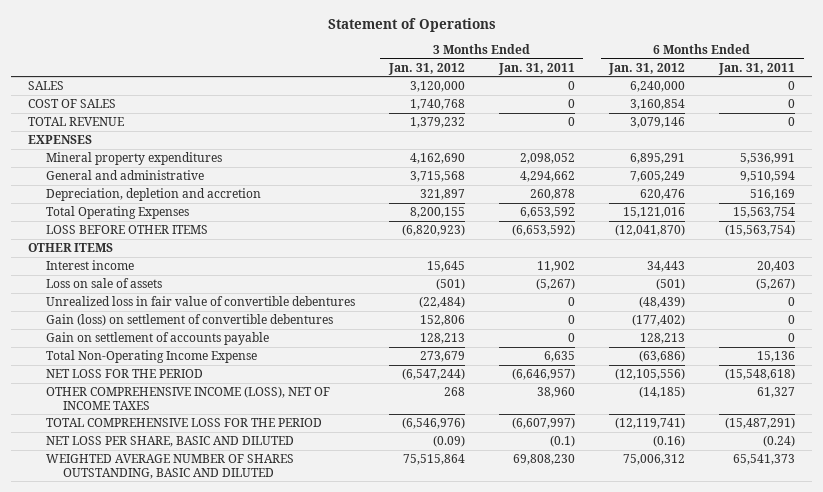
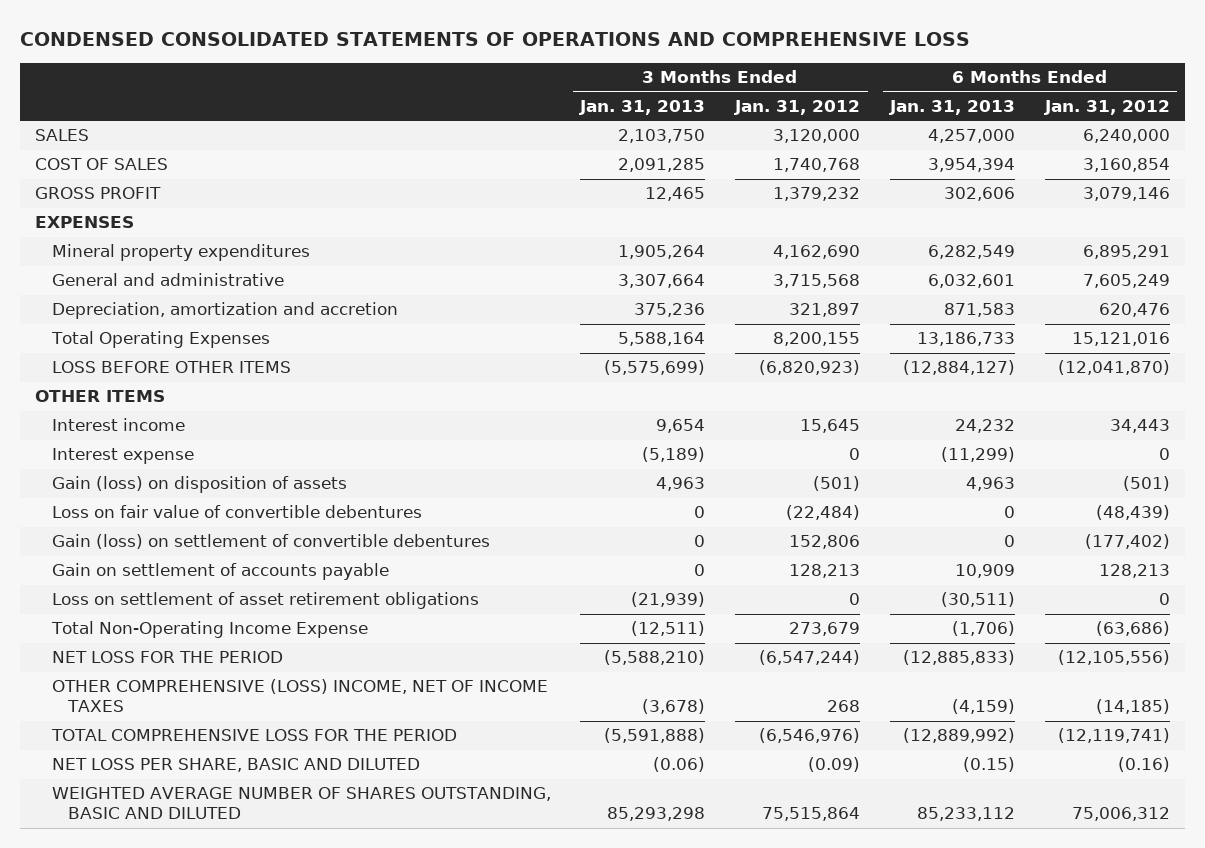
- Statement of Operations
+ CONDENSED CONSOLIDATED STATEMENTS OF OPERATIONS AND COMPREHENSIVE LOSS
- | 3 Months Ended Jan. 31, 2012 | 3 Months Ended Jan. 31, 2011 | 6 Months Ended Jan. 31, 2012 | 6 Months Ended Jan. 31, 2011
+ | 3 Months Ended Jan. 31, 2013 | 3 Months Ended Jan. 31, 2012 | 6 Months Ended Jan. 31, 2013 | 6 Months Ended Jan. 31, 2012
- TOTAL REVENUE | 1,379,232 | 0 | 3,079,146 | 0
+ GROSS PROFIT | 12,465 | 1,379,232 | 302,606 | 3,079,146
- Depreciation, depletion and accretion | 321,897 | 260,878 | 620,476 | 516,169
+ Depreciation, amortization and accretion | 375,236 | 321,897 | 871,583 | 620,476
- Loss on sale of assets | (501) | (5,267) | (501) | (5,267)
- Unrealized loss in fair value of convertible debentures | (22,484) | 0 | (48,439) | 0
+ Interest expense | (5,189) | 0 | (11,299) | 0
+ Gain (loss) on disposition of assets | 4,963 | (501) | 4,963 | (501)
+ Loss on fair value of convertible debentures | 0 | (22,484) | 0 | (48,439)
+ Loss on settlement of asset retirement obligations | (21,939) | 0 | (30,511) | 0
- OTHER COMPREHENSIVE INCOME (LOSS), NET OF INCOME TAXES | 268 | 38,960 | (14,185) | 61,327
+ OTHER COMPREHENSIVE (LOSS) INCOME, NET OF INCOME TAXES | (3,678) | 268 | (4,159) | (14,185)

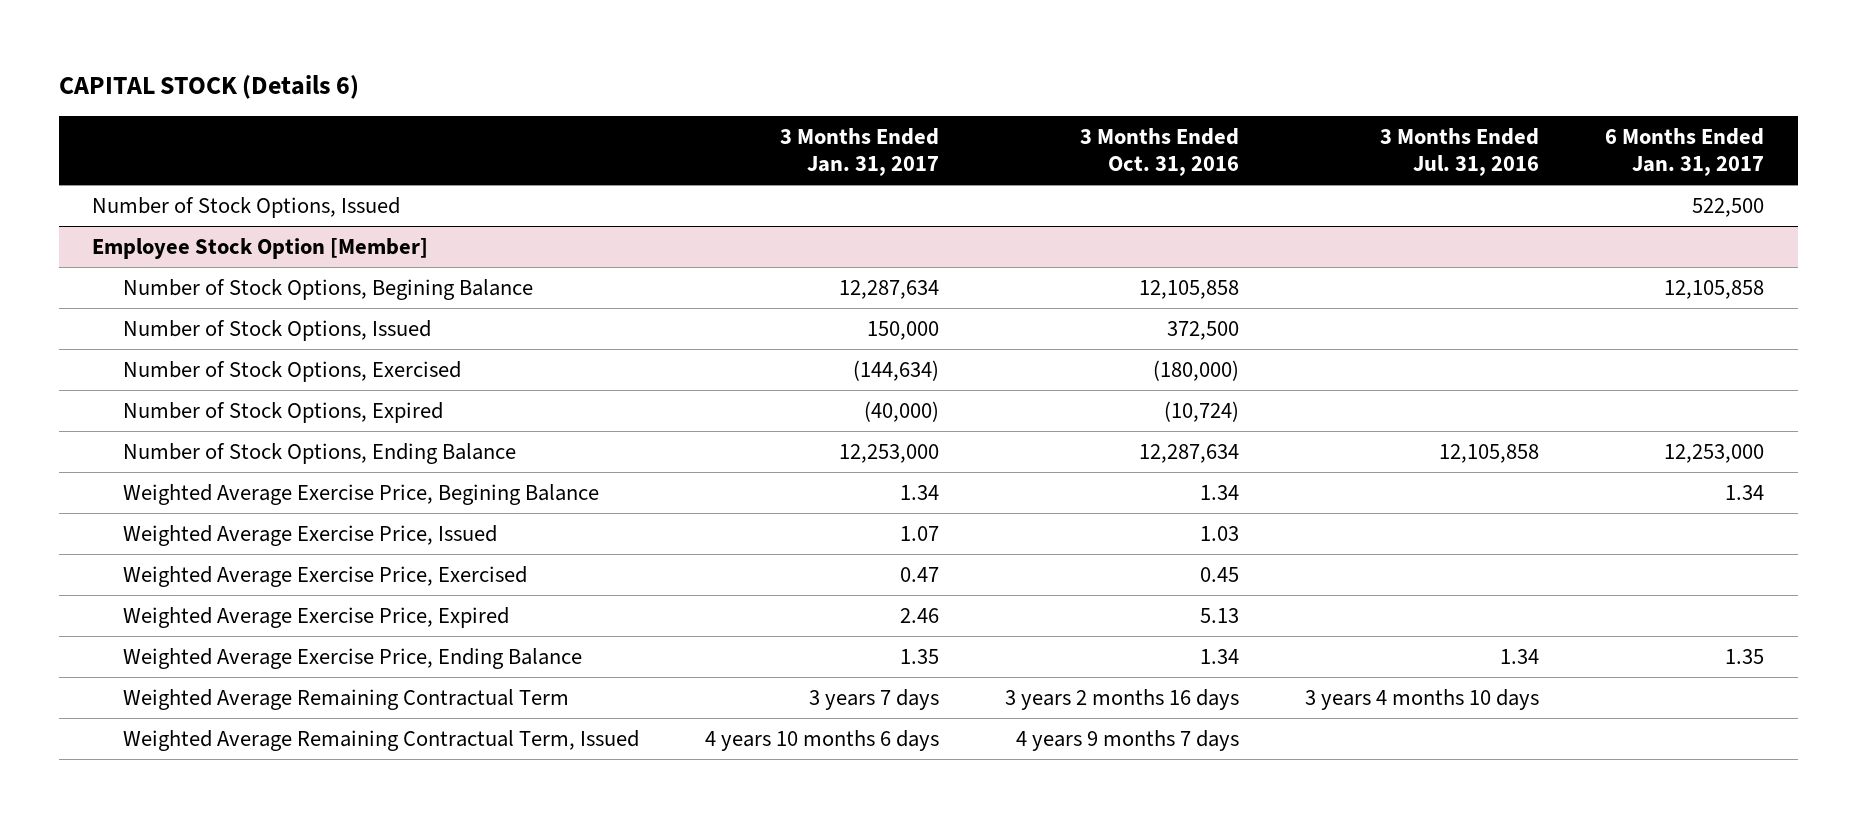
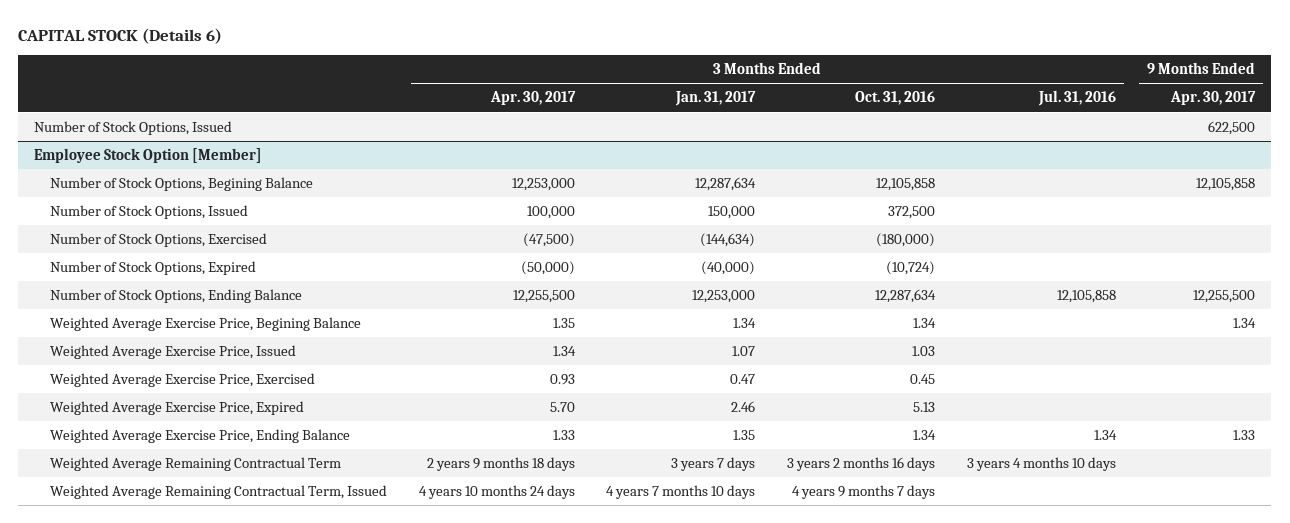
- | 3 Months Ended Jan. 31, 2017 | 3 Months Ended Oct. 31, 2016 | 3 Months Ended Jul. 31, 2016 | 6 Months Ended Jan. 31, 2017
+ | 3 Months Ended Apr. 30, 2017 | 3 Months Ended Jan. 31, 2017 | 3 Months Ended Oct. 31, 2016 | 3 Months Ended Jul. 31, 2016 | 9 Months Ended Apr. 30, 2017
@ Employee Stock Option [Member]
- Weighted Average Remaining Contractual Term, Issued | 4 years 10 months 6 days | 4 years 9 months 7 days | |
+ Weighted Average Remaining Contractual Term, Issued | 4 years 10 months 24 days | 4 years 7 months 10 days | 4 years 9 months 7 days | |

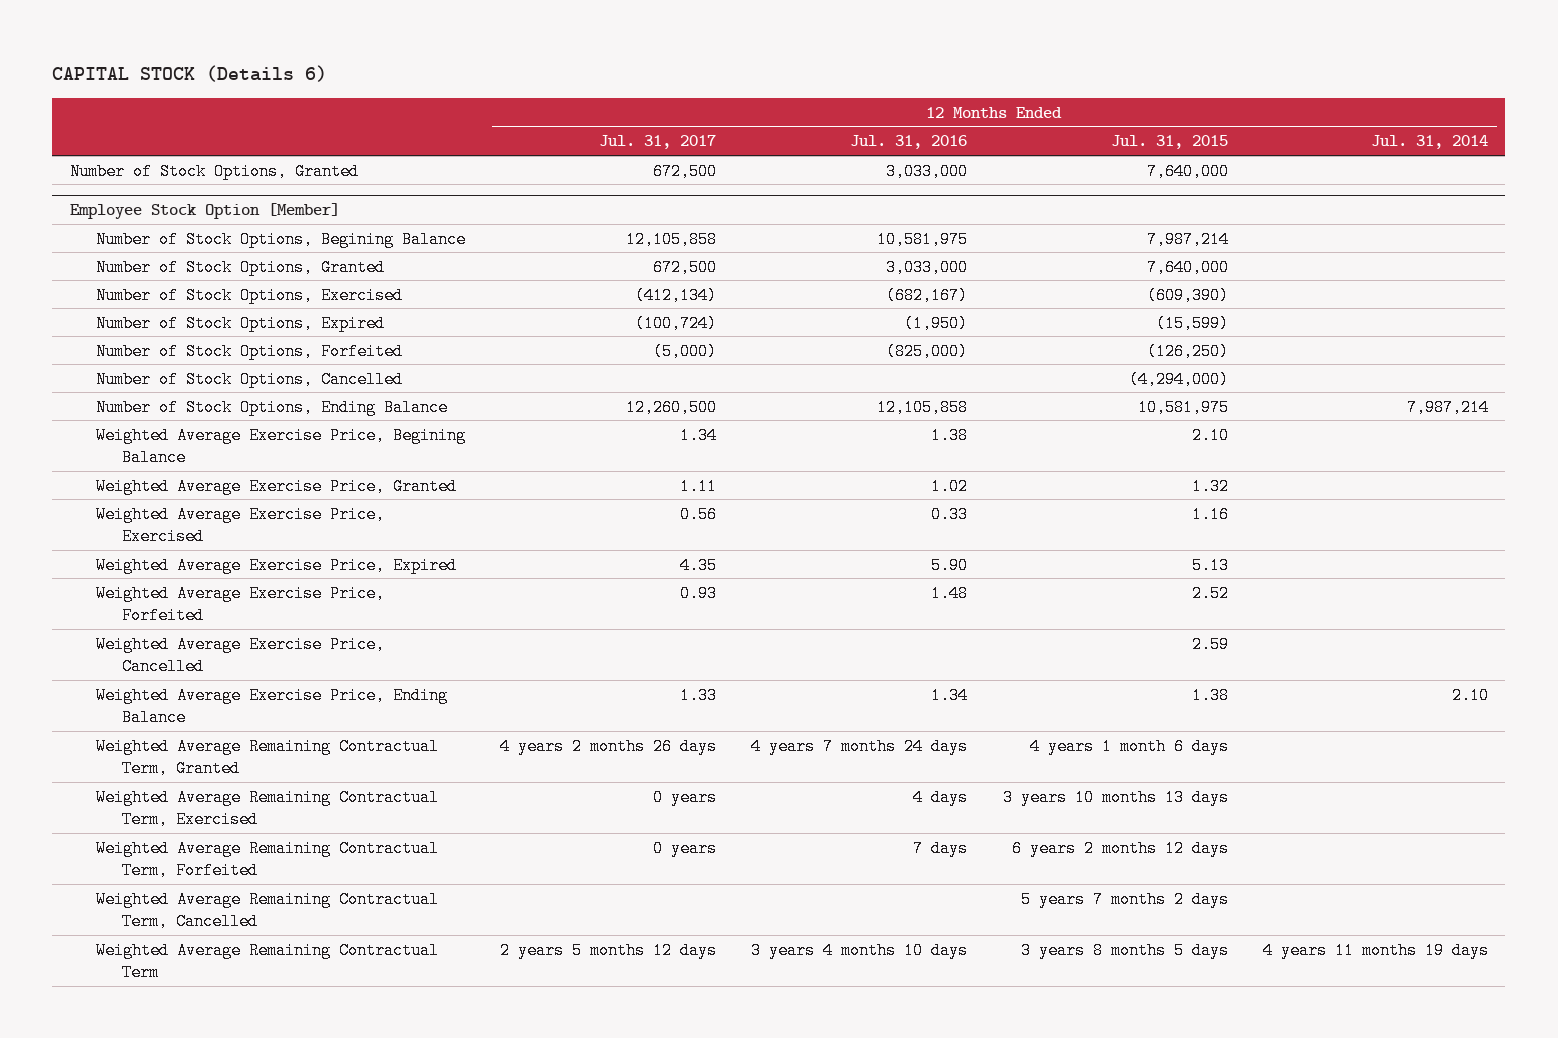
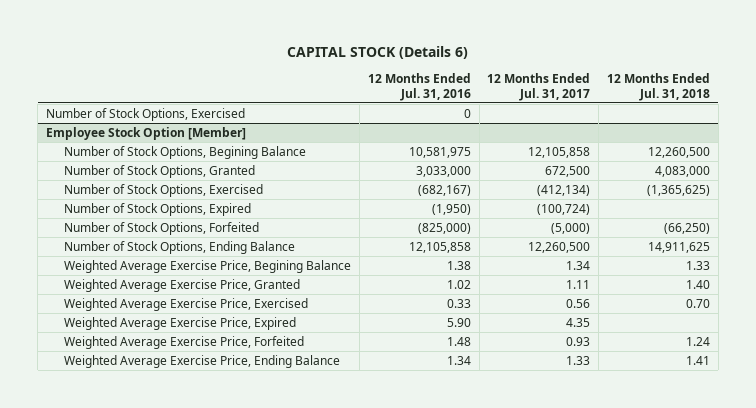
- | 12 Months Ended Jul. 31, 2017 | 12 Months Ended Jul. 31, 2016 | 12 Months Ended Jul. 31, 2015 | 12 Months Ended Jul. 31, 2014
+ | 12 Months Ended Jul. 31, 2016 | 12 Months Ended Jul. 31, 2017 | 12 Months Ended Jul. 31, 2018
- Number of Stock Options, Granted | 672,500 | 3,033,000 | 7,640,000 |
+ Number of Stock Options, Exercised | 0 | |
@ Employee Stock Option [Member]
- Number of Stock Options, Cancelled | | | (4,294,000) |
- Weighted Average Exercise Price, Cancelled | | | 2.59 |
- Weighted Average Remaining Contractual Term, Granted | 4 years 2 months 26 days | 4 years 7 months 24 days | 4 years 1 month 6 days |
- Weighted Average Remaining Contractual Term, Exercised | 0 years | 4 days | 3 years 10 months 13 days |
- Weighted Average Remaining Contractual Term, Forfeited | 0 years | 7 days | 6 years 2 months 12 days |
- Weighted Average Remaining Contractual Term, Cancelled | | | 5 years 7 months 2 days |
- Weighted Average Remaining Contractual Term | 2 years 5 months 12 days | 3 years 4 months 10 days | 3 years 8 months 5 days | 4 years 11 months 19 days

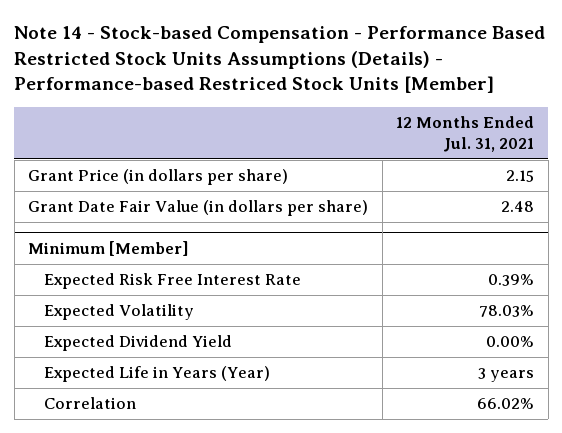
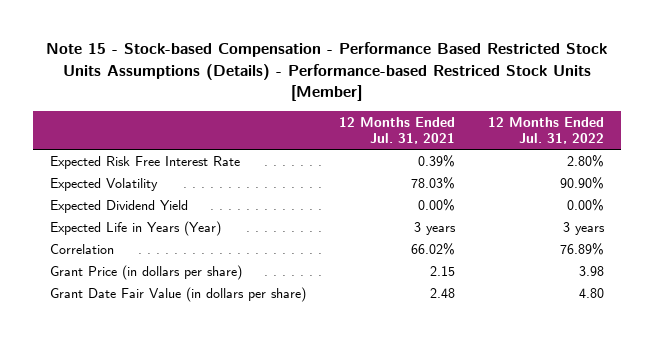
- Note 14 - Stock-based Compensation - Performance Based Restricted Stock Units Assumptions (Details) - Performance-based Restriced Stock Units [Member]
+ Note 15 - Stock-based Compensation - Performance Based Restricted Stock Units Assumptions (Details) - Performance-based Restriced Stock Units [Member]
- | 12 Months Ended Jul. 31, 2021
+ | 12 Months Ended Jul. 31, 2021 | 12 Months Ended Jul. 31, 2022
- Minimum [Member]
moved down: Grant Price (in dollars per share) | 2.15 | 3.98
moved down: Grant Date Fair Value (in dollars per share) | 2.48 | 4.80

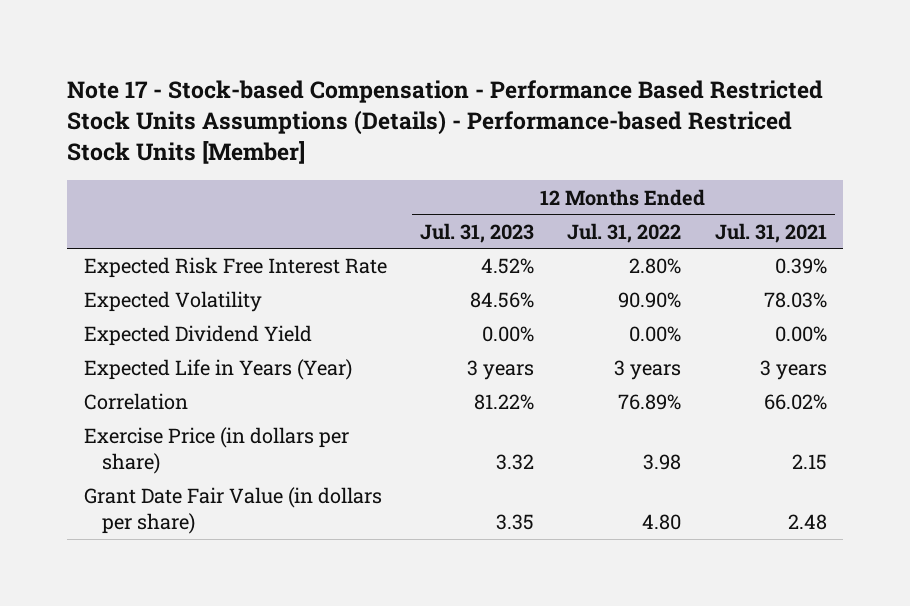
- Note 15 - Stock-based Compensation - Performance Based Restricted Stock Units Assumptions (Details) - Performance-based Restriced Stock Units [Member]
+ Note 17 - Stock-based Compensation - Performance Based Restricted Stock Units Assumptions (Details) - Performance-based Restriced Stock Units [Member]
- | 12 Months Ended Jul. 31, 2021 | 12 Months Ended Jul. 31, 2022
+ | 12 Months Ended Jul. 31, 2023 | 12 Months Ended Jul. 31, 2022 | 12 Months Ended Jul. 31, 2021
- Grant Price (in dollars per share) | 2.15 | 3.98
+ Exercise Price (in dollars per share) | 3.32 | 3.98 | 2.15

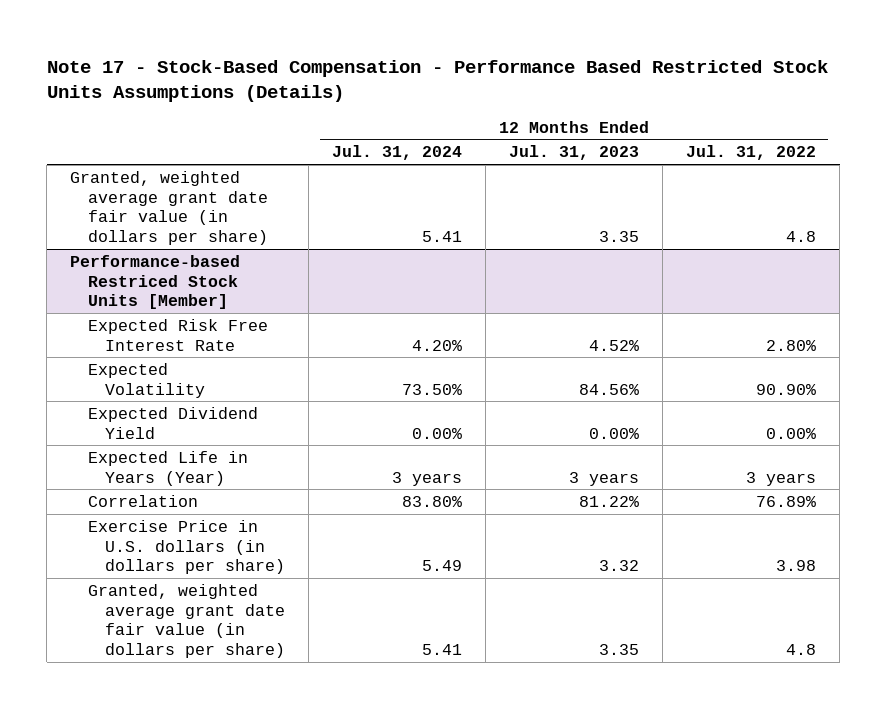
- Note 17 - Stock-based Compensation - Performance Based Restricted Stock Units Assumptions (Details) - Performance-based Restriced Stock Units [Member]
+ Note 17 - Stock-Based Compensation - Performance Based Restricted Stock Units Assumptions (Details)
- | 12 Months Ended Jul. 31, 2023 | 12 Months Ended Jul. 31, 2022 | 12 Months Ended Jul. 31, 2021
+ | 12 Months Ended Jul. 31, 2024 | 12 Months Ended Jul. 31, 2023 | 12 Months Ended Jul. 31, 2022
+ Granted, weighted average grant date fair value (in dollars per share) | 5.41 | 3.35 | 4.8
+ Performance-based Restriced Stock Units [Member]
- Exercise Price (in dollars per share) | 3.32 | 3.98 | 2.15
- Grant Date Fair Value (in dollars per share) | 3.35 | 4.80 | 2.48
+ Exercise Price in U.S. dollars (in dollars per share) | 5.49 | 3.32 | 3.98
+ Granted, weighted average grant date fair value (in dollars per share) | 5.41 | 3.35 | 4.8

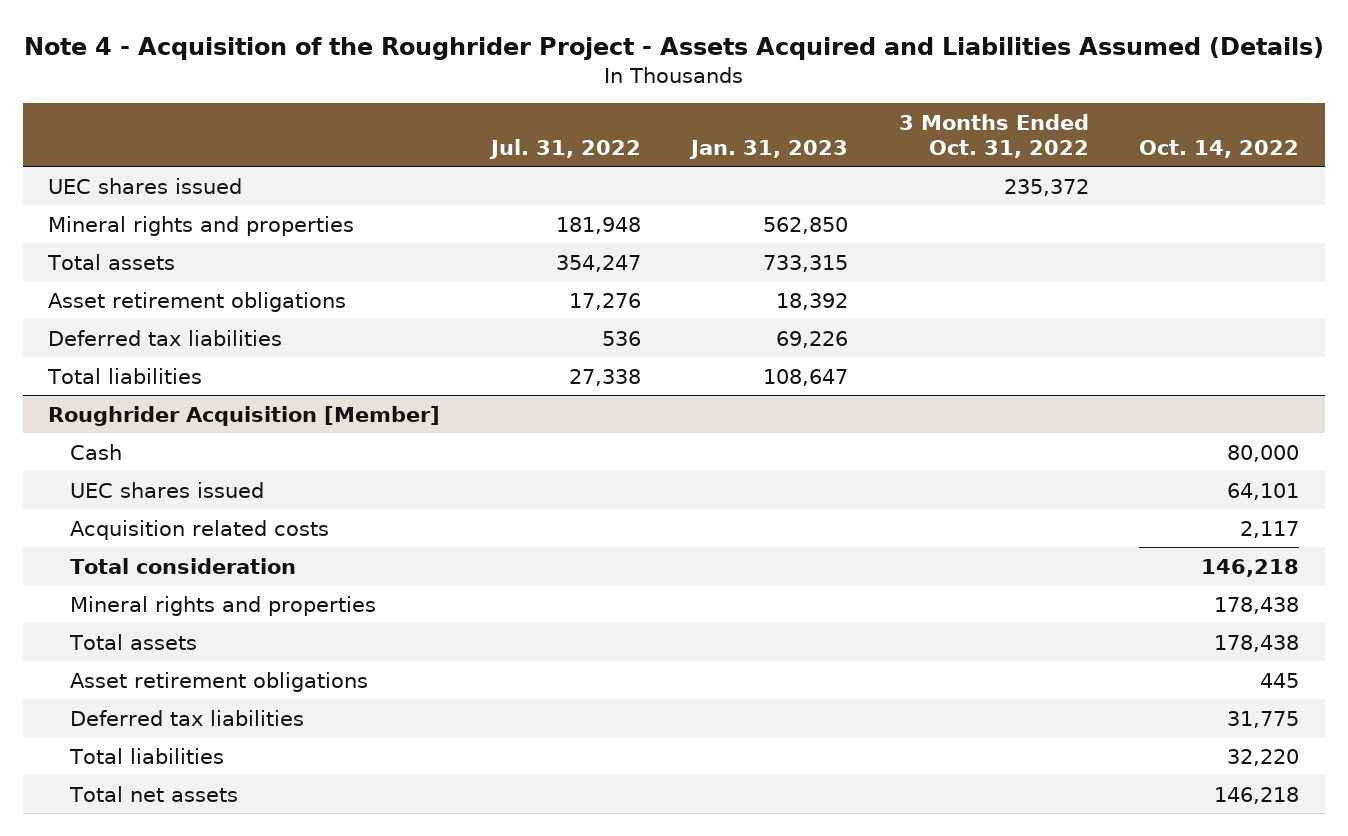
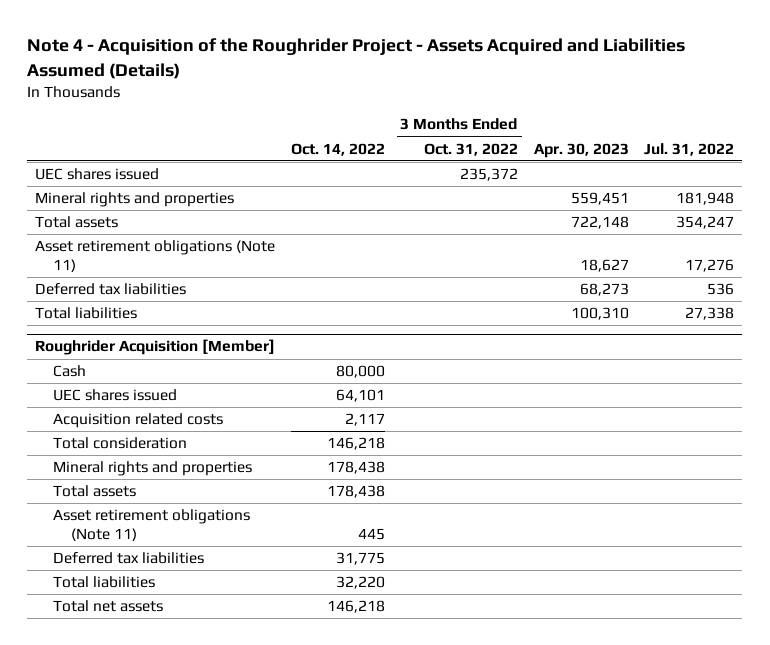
- | Jul. 31, 2022 | Jan. 31, 2023 | 3 Months Ended Oct. 31, 2022 | Oct. 14, 2022
+ | Oct. 14, 2022 | 3 Months Ended Oct. 31, 2022 | Apr. 30, 2023 | Jul. 31, 2022
- Asset retirement obligations | 17,276 | 18,392 | |
+ Asset retirement obligations (Note 11) | | | 18,627 | 17,276
@ Roughrider Acquisition [Member]
- Asset retirement obligations | | | | 445
+ Asset retirement obligations (Note 11) | 445 | | |

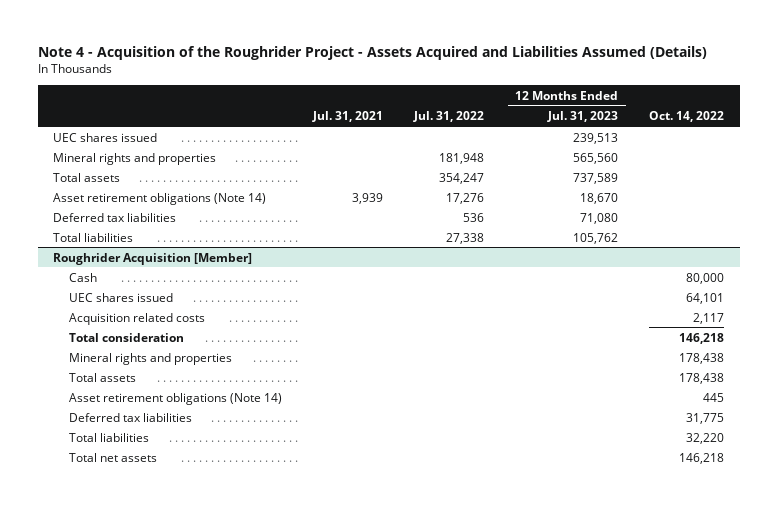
- | Oct. 14, 2022 | 3 Months Ended Oct. 31, 2022 | Apr. 30, 2023 | Jul. 31, 2022
+ | Jul. 31, 2021 | Jul. 31, 2022 | 12 Months Ended Jul. 31, 2023 | Oct. 14, 2022
- Asset retirement obligations (Note 11) | | | 18,627 | 17,276
+ Asset retirement obligations (Note 14) | 3,939 | 17,276 | 18,670 |
@ Roughrider Acquisition [Member]
- Asset retirement obligations (Note 11) | 445 | | |
+ Asset retirement obligations (Note 14) | | | | 445

